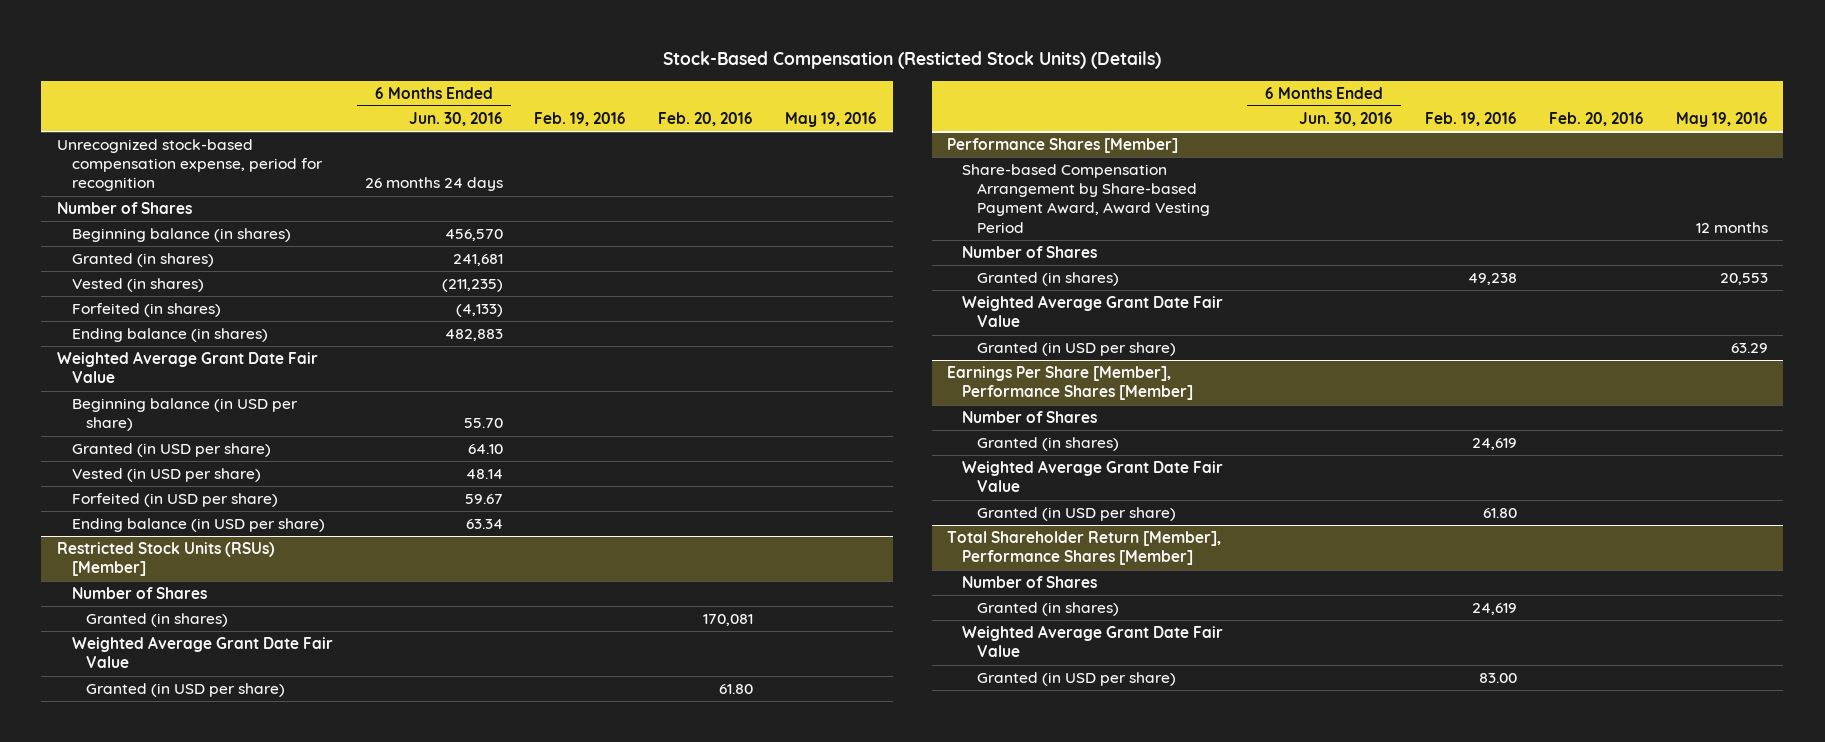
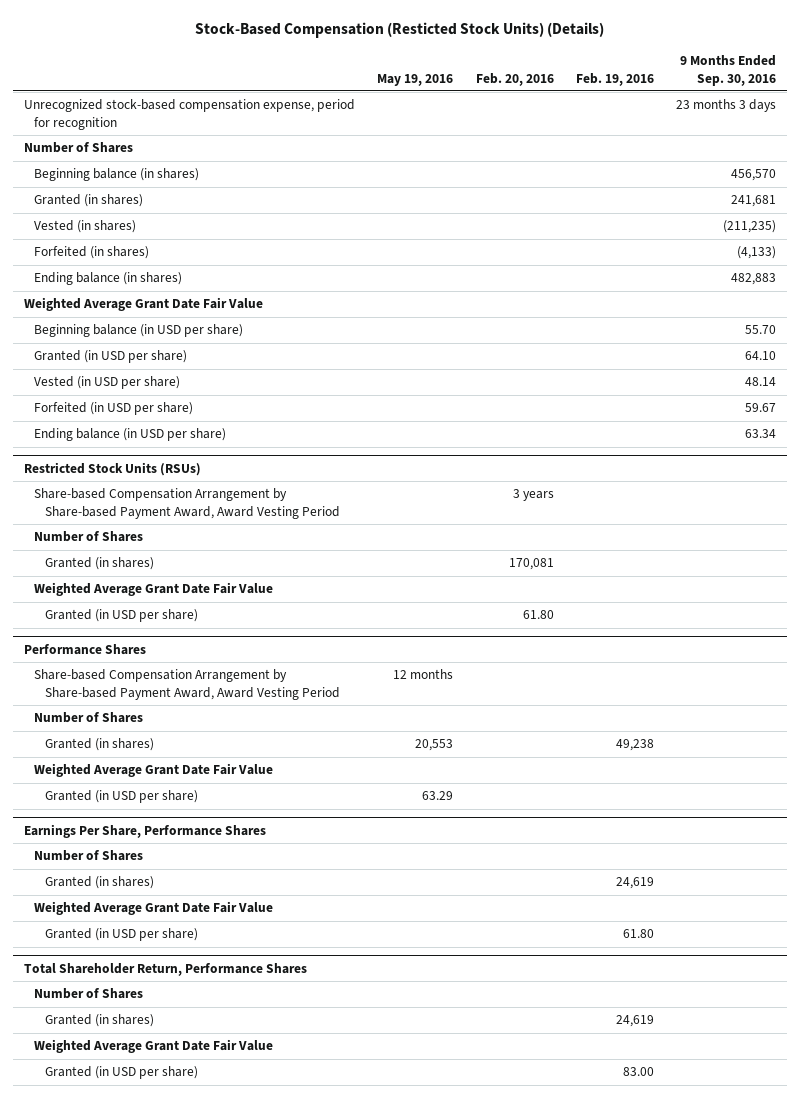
- | 6 Months Ended Jun. 30, 2016 | Feb. 19, 2016 | Feb. 20, 2016 | May 19, 2016
+ | May 19, 2016 | Feb. 20, 2016 | Feb. 19, 2016 | 9 Months Ended Sep. 30, 2016
- Restricted Stock Units (RSUs) [Member]
+ Restricted Stock Units (RSUs)
+ Share-based Compensation Arrangement by Share-based Payment Award, Award Vesting Period | | 3 years | |
- Performance Shares [Member]
+ Performance Shares
- Earnings Per Share [Member], Performance Shares [Member]
+ Earnings Per Share, Performance Shares
- Total Shareholder Return [Member], Performance Shares [Member]
+ Total Shareholder Return, Performance Shares

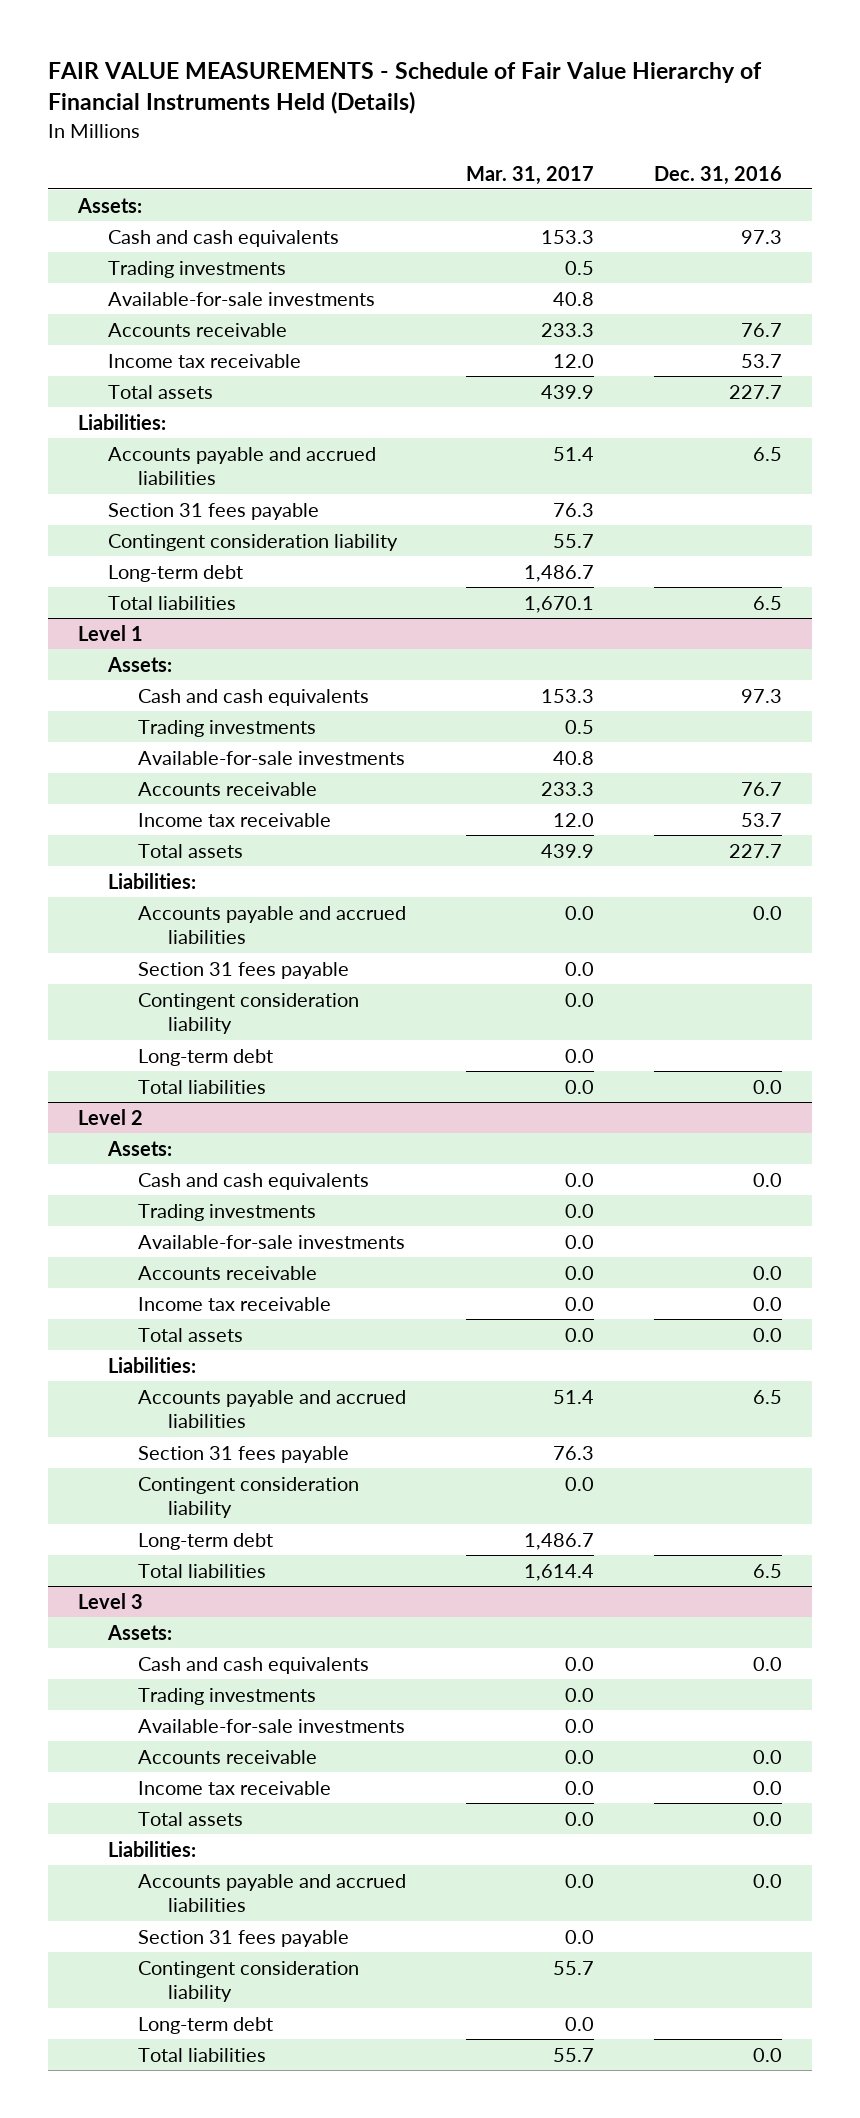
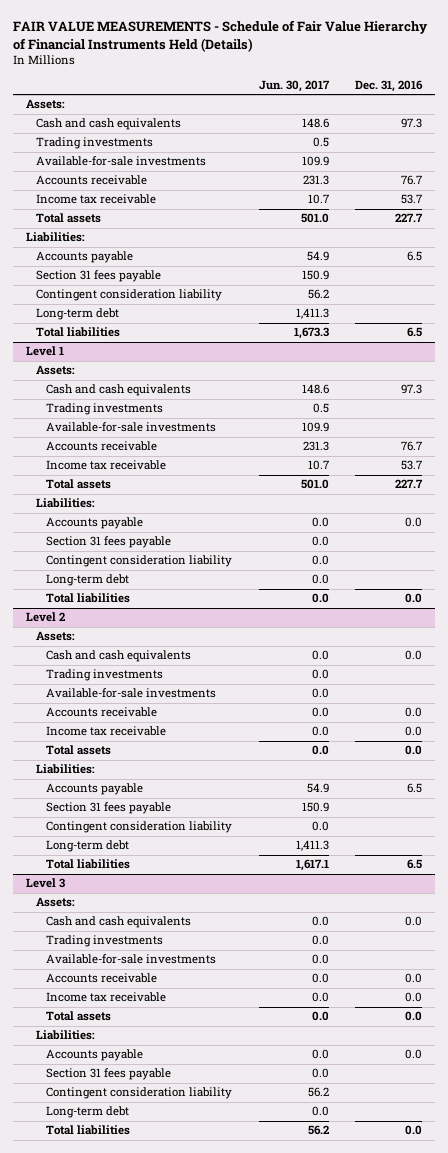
- | Mar. 31, 2017 | Dec. 31, 2016
+ | Jun. 30, 2017 | Dec. 31, 2016
- Accounts payable and accrued liabilities | 51.4 | 6.5
+ Accounts payable | 54.9 | 6.5
@ Level 1
- Accounts payable and accrued liabilities | 0.0 | 0.0
+ Accounts payable | 0.0 | 0.0
@ Level 2
- Accounts payable and accrued liabilities | 51.4 | 6.5
+ Accounts payable | 54.9 | 6.5
@ Level 3
- Accounts payable and accrued liabilities | 0.0 | 0.0
+ Accounts payable | 0.0 | 0.0

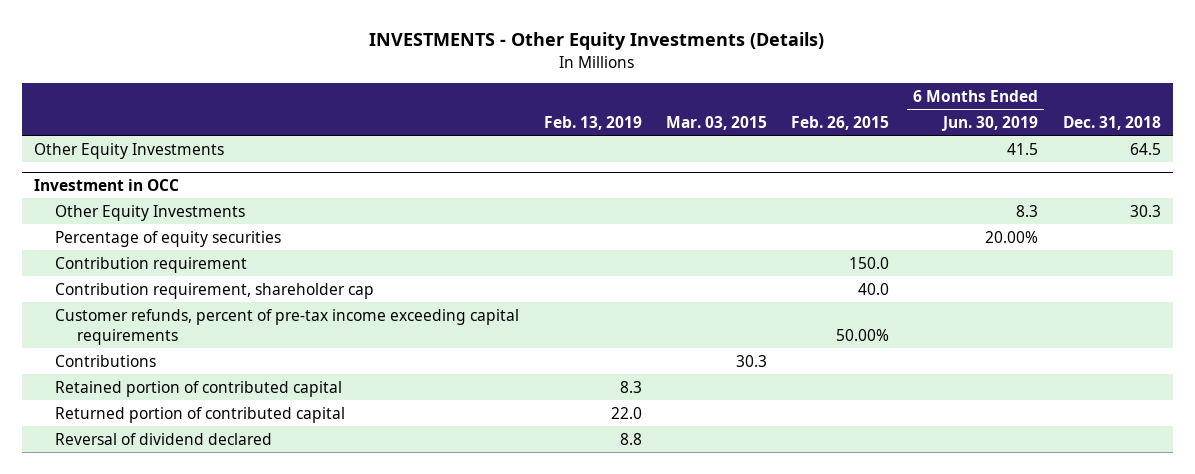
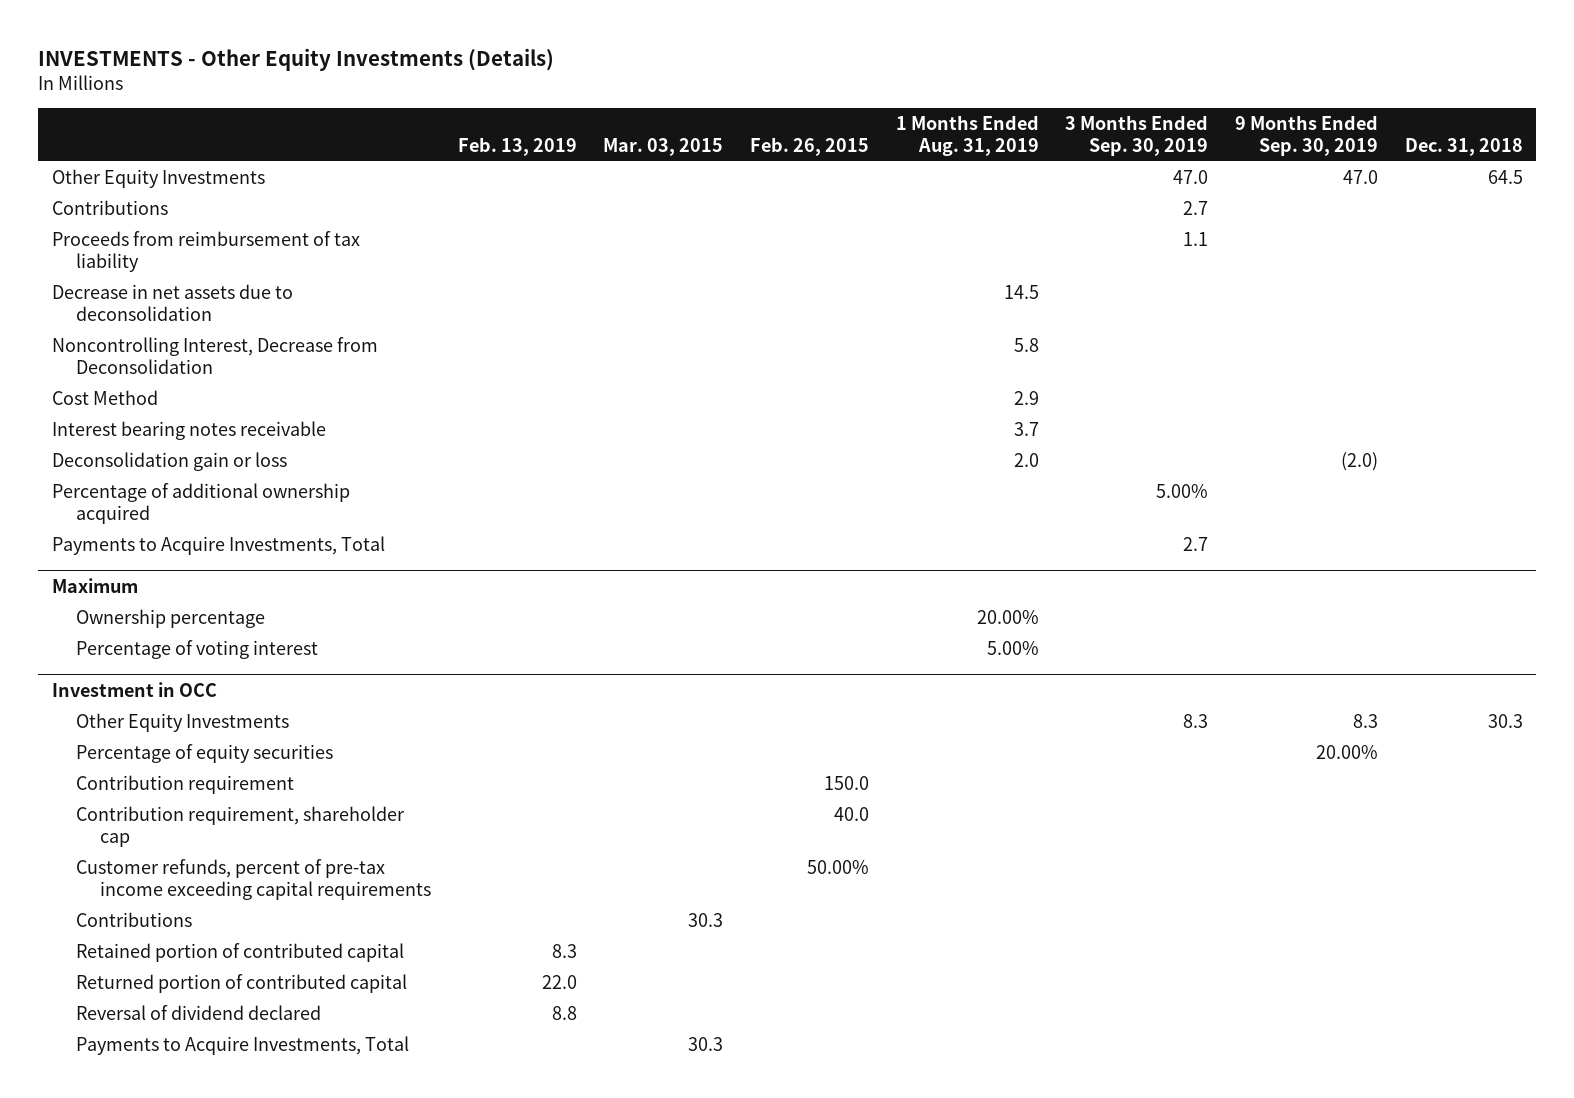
- | Feb. 13, 2019 | Mar. 03, 2015 | Feb. 26, 2015 | 6 Months Ended Jun. 30, 2019 | Dec. 31, 2018
+ | Feb. 13, 2019 | Mar. 03, 2015 | Feb. 26, 2015 | 1 Months Ended Aug. 31, 2019 | 3 Months Ended Sep. 30, 2019 | 9 Months Ended Sep. 30, 2019 | Dec. 31, 2018
+ Contributions | | | | | 2.7 | |
+ Proceeds from reimbursement of tax liability | | | | | 1.1 | |
+ Decrease in net assets due to deconsolidation | | | | 14.5 | | |
+ Noncontrolling Interest, Decrease from Deconsolidation | | | | 5.8 | | |
+ Cost Method | | | | 2.9 | | |
+ Interest bearing notes receivable | | | | 3.7 | | |
+ Deconsolidation gain or loss | | | | 2.0 | | (2.0) |
+ Percentage of additional ownership acquired | | | | | 5.00% | |
+ Payments to Acquire Investments, Total | | | | | 2.7 | |
+ Maximum
+ Ownership percentage | | | | 20.00% | | |
+ Percentage of voting interest | | | | 5.00% | | |
@ Investment in OCC
+ Payments to Acquire Investments, Total | | 30.3 | | | | |

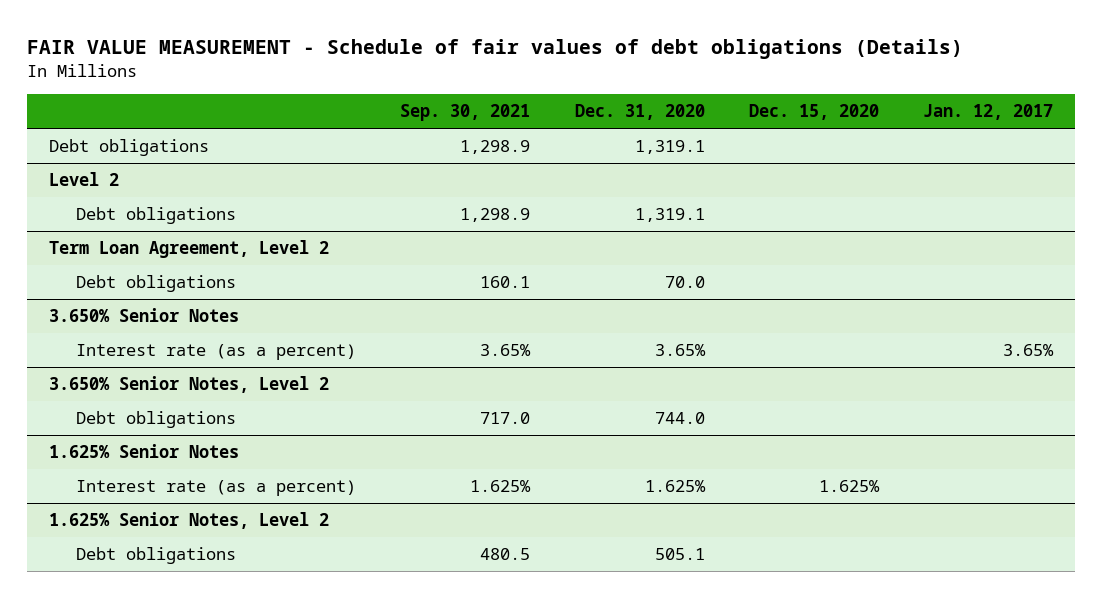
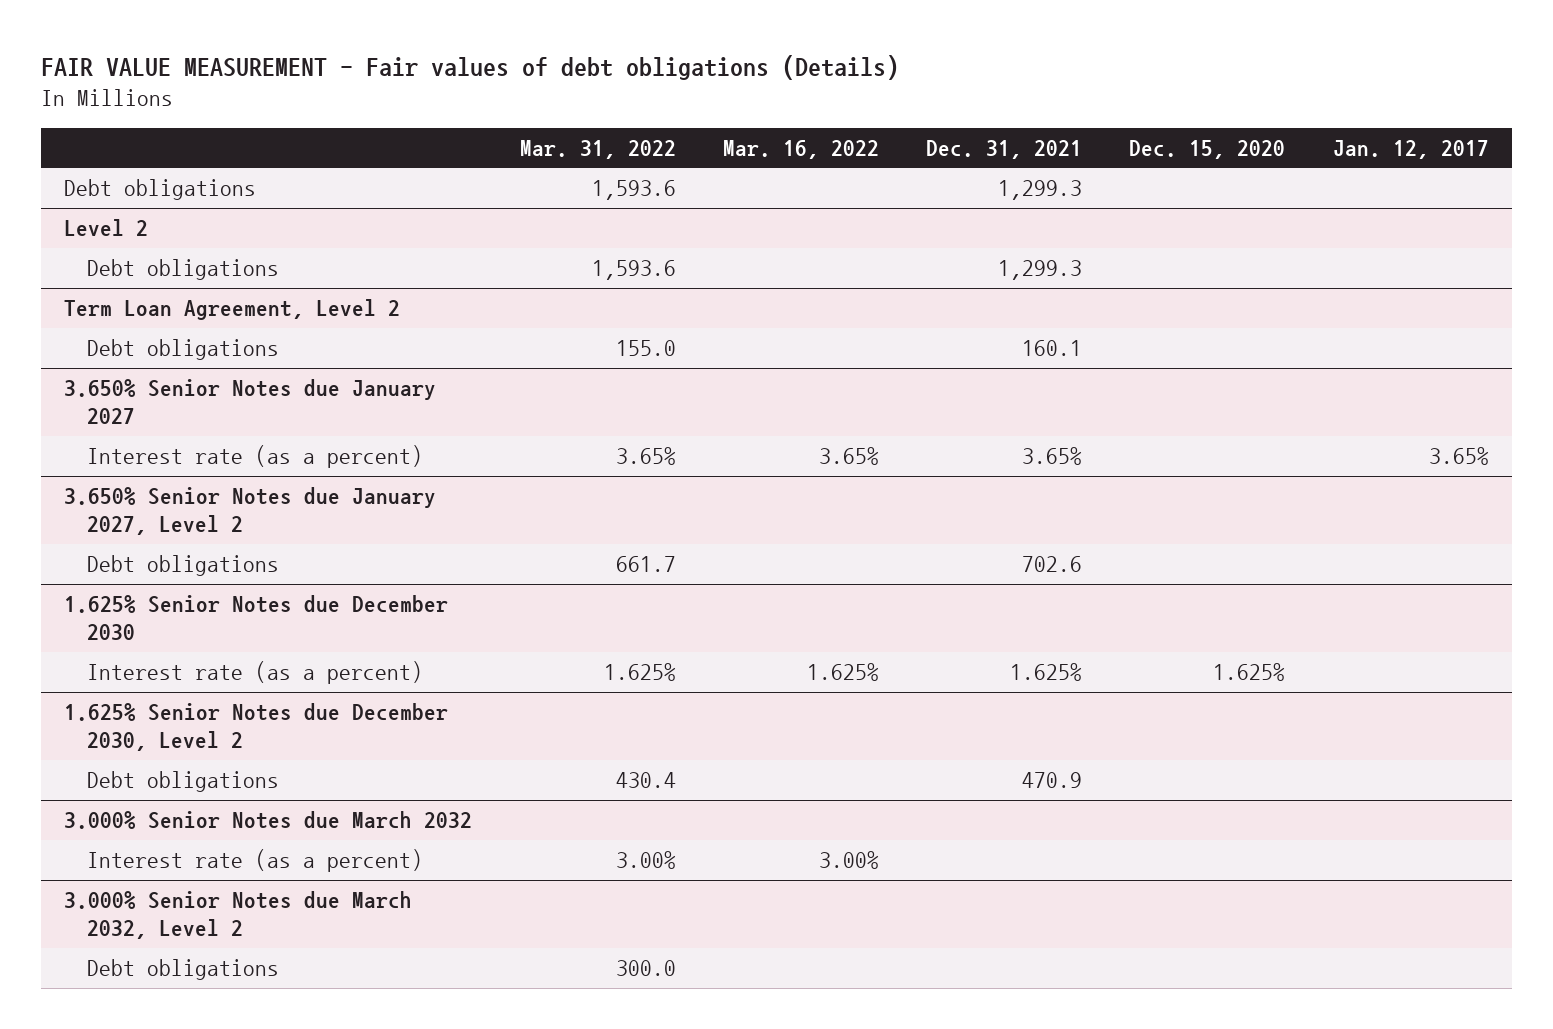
- FAIR VALUE MEASUREMENT - Schedule of fair values of debt obligations (Details)
+ FAIR VALUE MEASUREMENT - Fair values of debt obligations (Details)
- | Sep. 30, 2021 | Dec. 31, 2020 | Dec. 15, 2020 | Jan. 12, 2017
+ | Mar. 31, 2022 | Mar. 16, 2022 | Dec. 31, 2021 | Dec. 15, 2020 | Jan. 12, 2017
- 3.650% Senior Notes
+ 3.650% Senior Notes due January 2027
- 3.650% Senior Notes, Level 2
+ 3.650% Senior Notes due January 2027, Level 2
- 1.625% Senior Notes
+ 1.625% Senior Notes due December 2030
- 1.625% Senior Notes, Level 2
+ 1.625% Senior Notes due December 2030, Level 2
+ 3.000% Senior Notes due March 2032
+ Interest rate (as a percent) | 3.00% | 3.00% | | |
+ 3.000% Senior Notes due March 2032, Level 2
+ Debt obligations | 300.0 | | | |

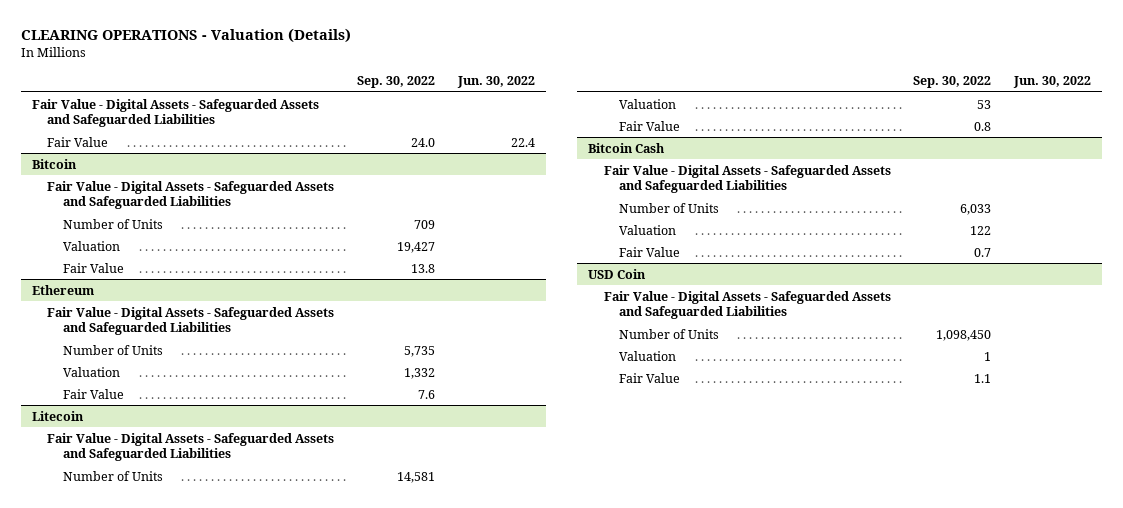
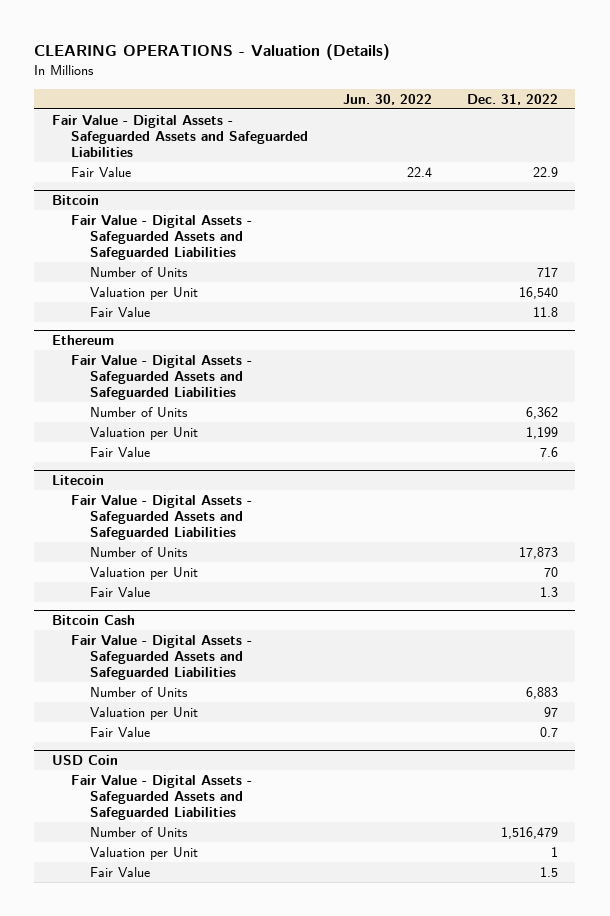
- | Sep. 30, 2022 | Jun. 30, 2022
+ | Jun. 30, 2022 | Dec. 31, 2022
@ Bitcoin
- Valuation | 19,427 |
+ Valuation per Unit | | 16,540
@ Ethereum
- Valuation | 1,332 |
+ Valuation per Unit | | 1,199
@ Litecoin
- Valuation | 53 |
+ Valuation per Unit | | 70
@ Bitcoin Cash
- Valuation | 122 |
+ Valuation per Unit | | 97
@ USD Coin
- Valuation | 1 |
+ Valuation per Unit | | 1

